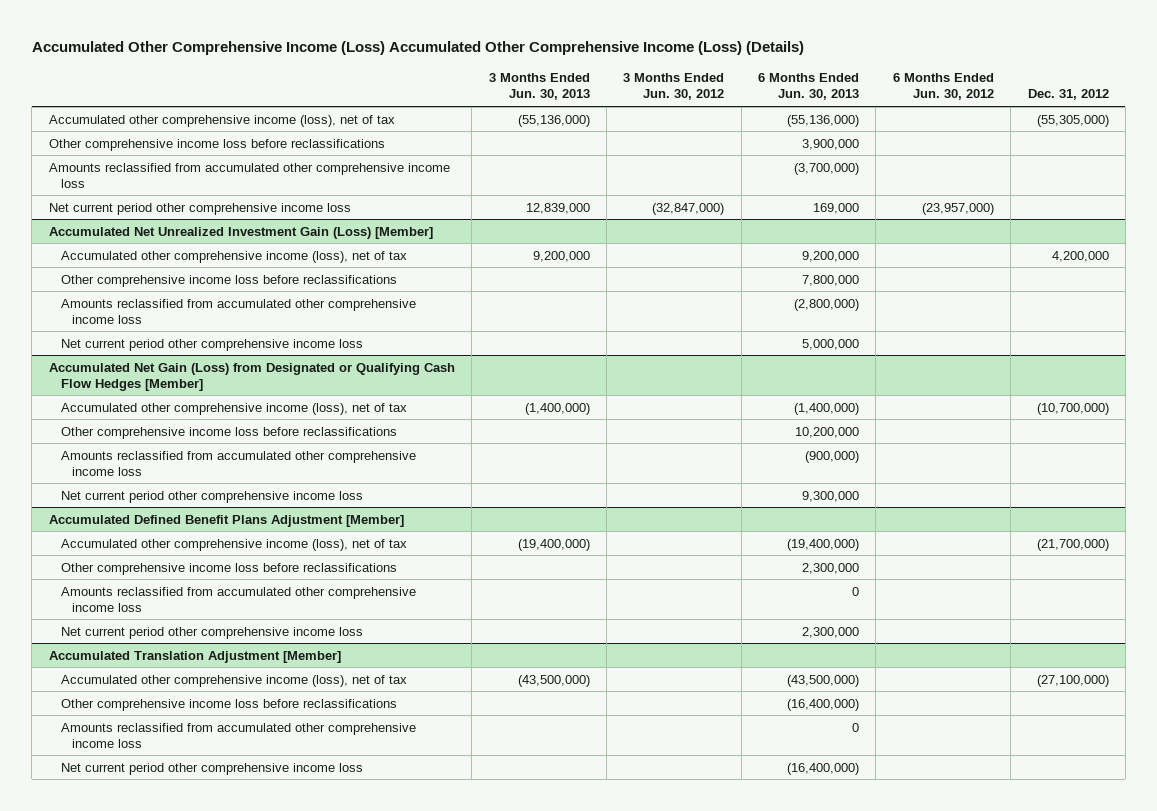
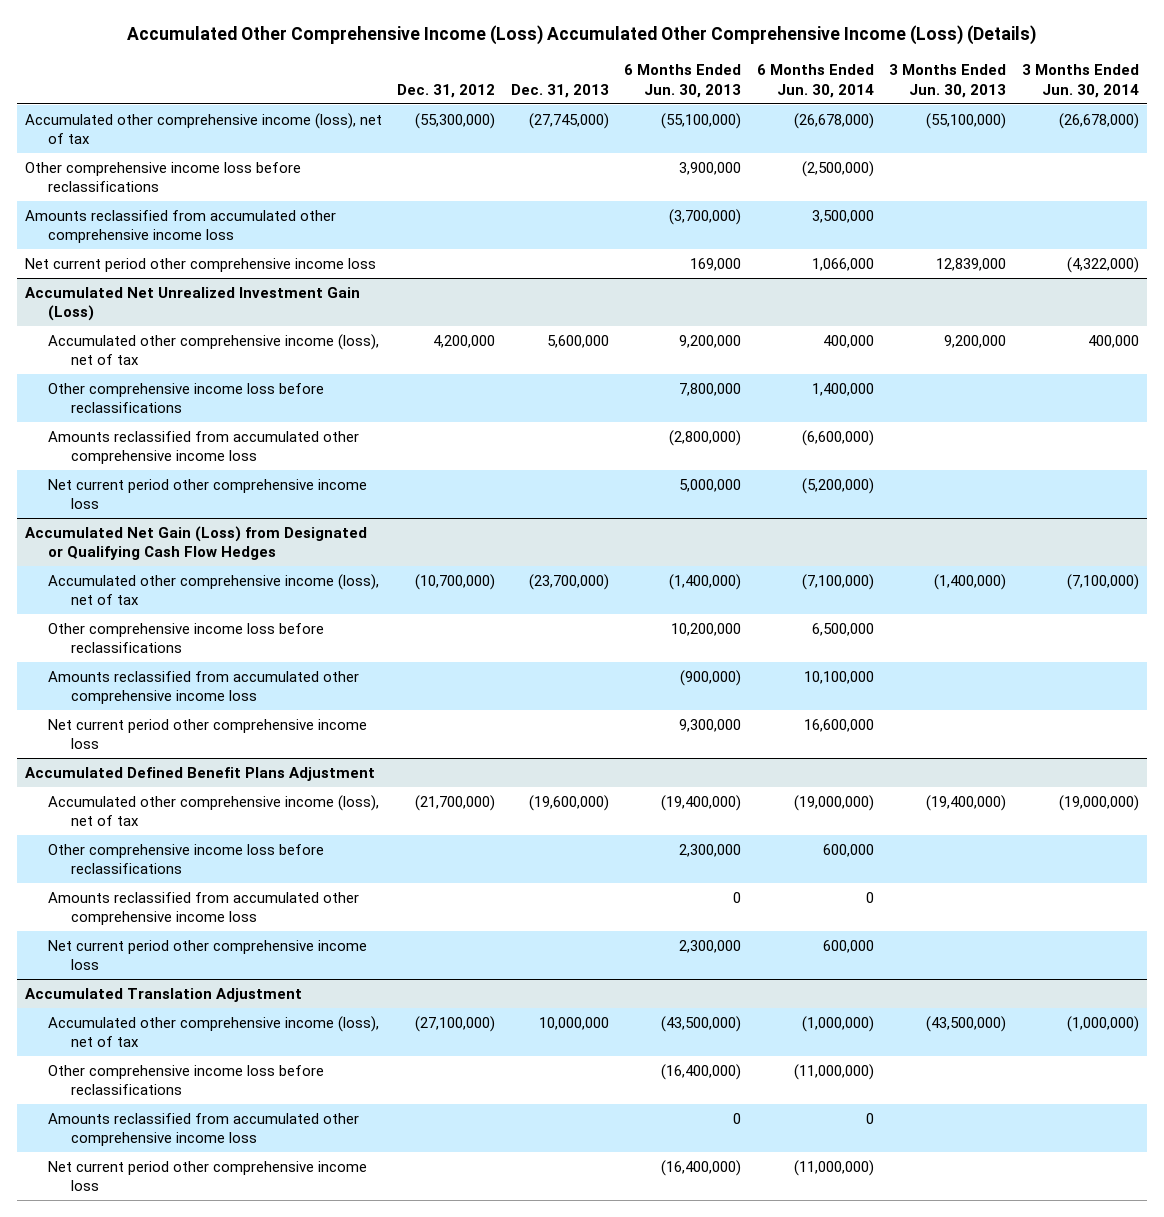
- | 3 Months Ended Jun. 30, 2013 | 3 Months Ended Jun. 30, 2012 | 6 Months Ended Jun. 30, 2013 | 6 Months Ended Jun. 30, 2012 | Dec. 31, 2012
+ | Dec. 31, 2012 | Dec. 31, 2013 | 6 Months Ended Jun. 30, 2013 | 6 Months Ended Jun. 30, 2014 | 3 Months Ended Jun. 30, 2013 | 3 Months Ended Jun. 30, 2014
- Accumulated other comprehensive income (loss), net of tax | (55,136,000) | | (55,136,000) | | (55,305,000)
+ Accumulated other comprehensive income (loss), net of tax | (55,300,000) | (27,745,000) | (55,100,000) | (26,678,000) | (55,100,000) | (26,678,000)
- Accumulated Net Unrealized Investment Gain (Loss) [Member]
+ Accumulated Net Unrealized Investment Gain (Loss)
- Accumulated Net Gain (Loss) from Designated or Qualifying Cash Flow Hedges [Member]
+ Accumulated Net Gain (Loss) from Designated or Qualifying Cash Flow Hedges
- Accumulated Defined Benefit Plans Adjustment [Member]
+ Accumulated Defined Benefit Plans Adjustment
- Accumulated Translation Adjustment [Member]
+ Accumulated Translation Adjustment

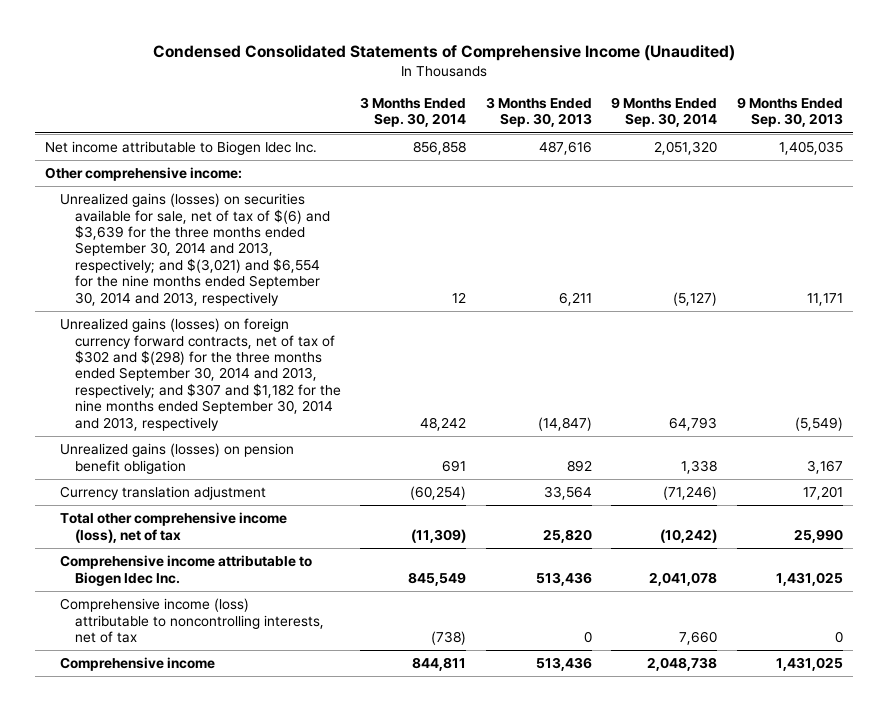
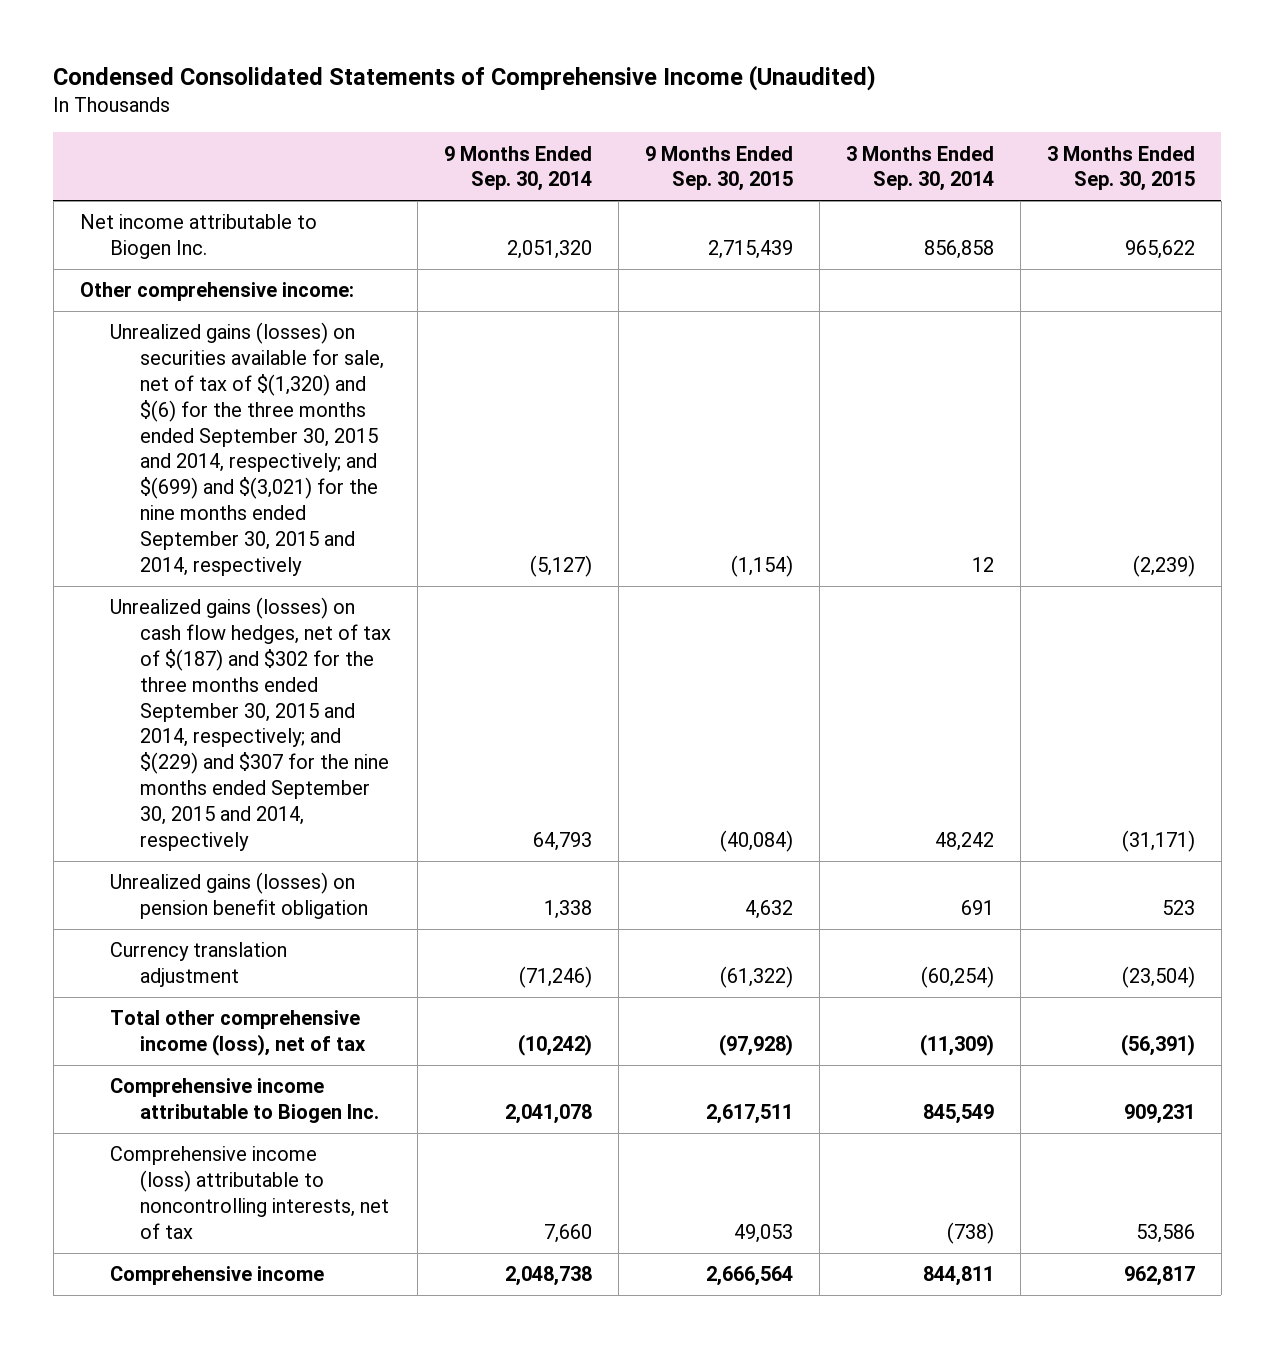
- | 3 Months Ended Sep. 30, 2014 | 3 Months Ended Sep. 30, 2013 | 9 Months Ended Sep. 30, 2014 | 9 Months Ended Sep. 30, 2013
+ | 9 Months Ended Sep. 30, 2014 | 9 Months Ended Sep. 30, 2015 | 3 Months Ended Sep. 30, 2014 | 3 Months Ended Sep. 30, 2015
- Net income attributable to Biogen Idec Inc. | 856,858 | 487,616 | 2,051,320 | 1,405,035
+ Net income attributable to Biogen Inc. | 2,051,320 | 2,715,439 | 856,858 | 965,622
- Unrealized gains (losses) on securities available for sale, net of tax of $(6) and $3,639 for the three months ended September 30, 2014 and 2013, respectively; and $(3,021) and $6,554 for the nine months ended September 30, 2014 and 2013, respectively | 12 | 6,211 | (5,127) | 11,171
- Unrealized gains (losses) on foreign currency forward contracts, net of tax of $302 and $(298) for the three months ended September 30, 2014 and 2013, respectively; and $307 and $1,182 for the nine months ended September 30, 2014 and 2013, respectively | 48,242 | (14,847) | 64,793 | (5,549)
+ Unrealized gains (losses) on securities available for sale, net of tax of $(1,320) and $(6) for the three months ended September 30, 2015 and 2014, respectively; and $(699) and $(3,021) for the nine months ended September 30, 2015 and 2014, respectively | (5,127) | (1,154) | 12 | (2,239)
+ Unrealized gains (losses) on cash flow hedges, net of tax of $(187) and $302 for the three months ended September 30, 2015 and 2014, respectively; and $(229) and $307 for the nine months ended September 30, 2015 and 2014, respectively | 64,793 | (40,084) | 48,242 | (31,171)
- Comprehensive income attributable to Biogen Idec Inc. | 845,549 | 513,436 | 2,041,078 | 1,431,025
+ Comprehensive income attributable to Biogen Inc. | 2,041,078 | 2,617,511 | 845,549 | 909,231

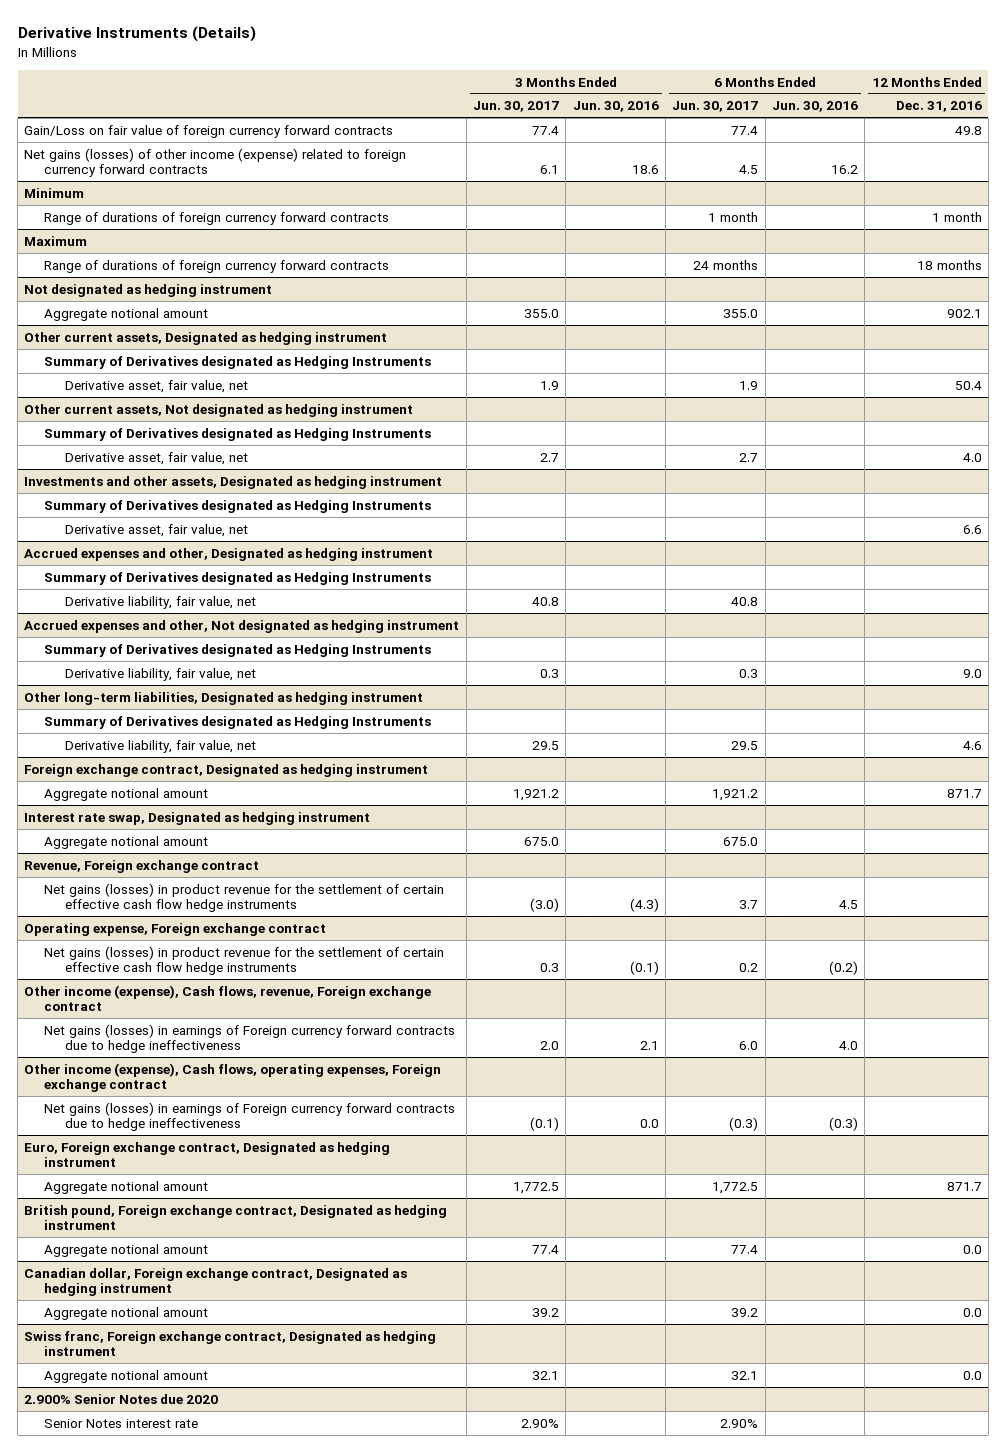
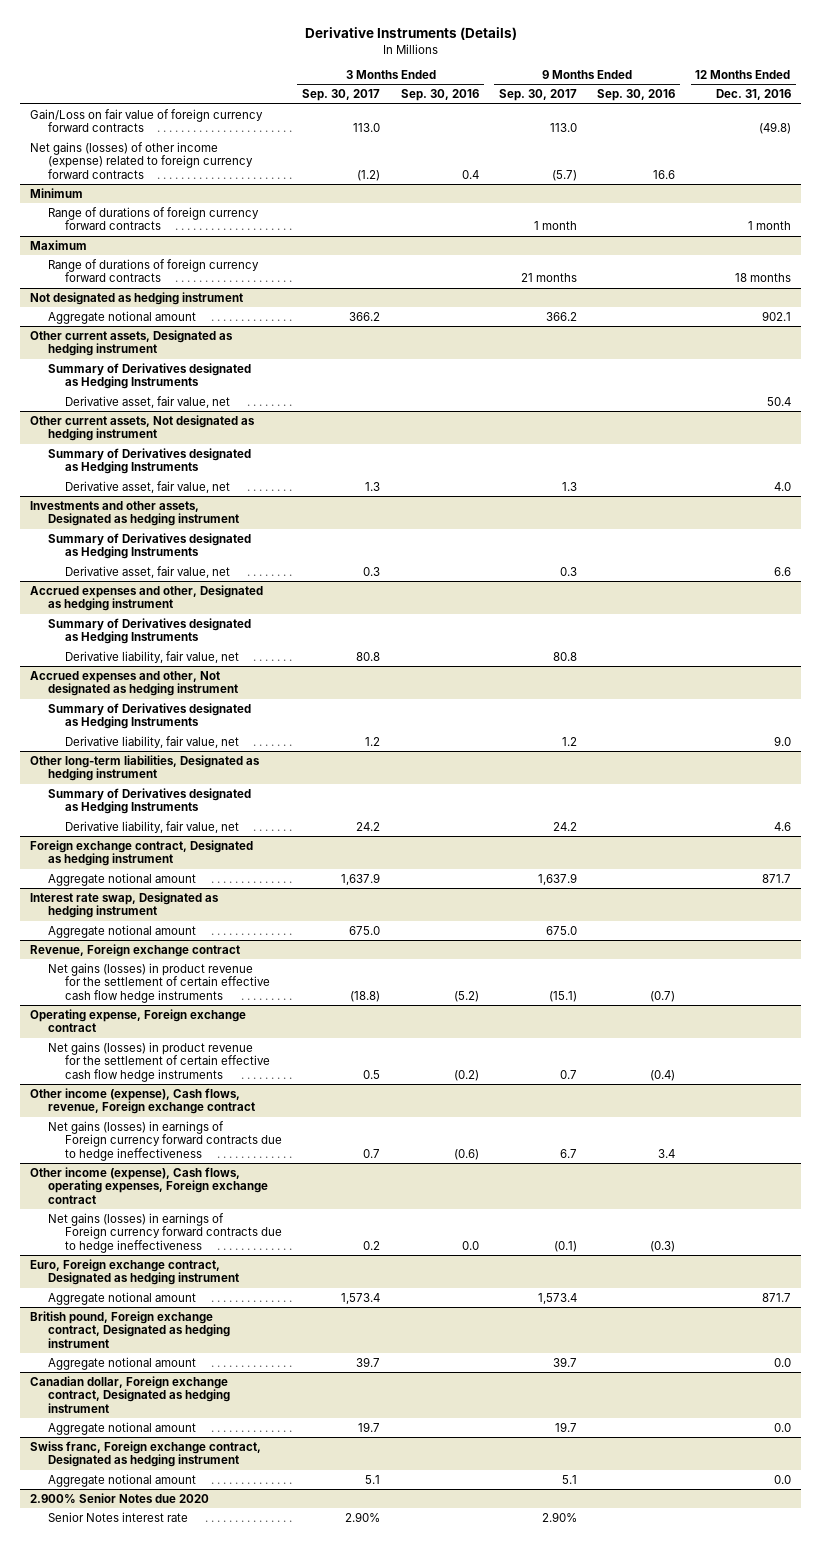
- | 3 Months Ended Jun. 30, 2017 | 3 Months Ended Jun. 30, 2016 | 6 Months Ended Jun. 30, 2017 | 6 Months Ended Jun. 30, 2016 | 12 Months Ended Dec. 31, 2016
+ | 3 Months Ended Sep. 30, 2017 | 3 Months Ended Sep. 30, 2016 | 9 Months Ended Sep. 30, 2017 | 9 Months Ended Sep. 30, 2016 | 12 Months Ended Dec. 31, 2016
- Gain/Loss on fair value of foreign currency forward contracts | 77.4 | | 77.4 | | 49.8
+ Gain/Loss on fair value of foreign currency forward contracts | 113.0 | | 113.0 | | (49.8)

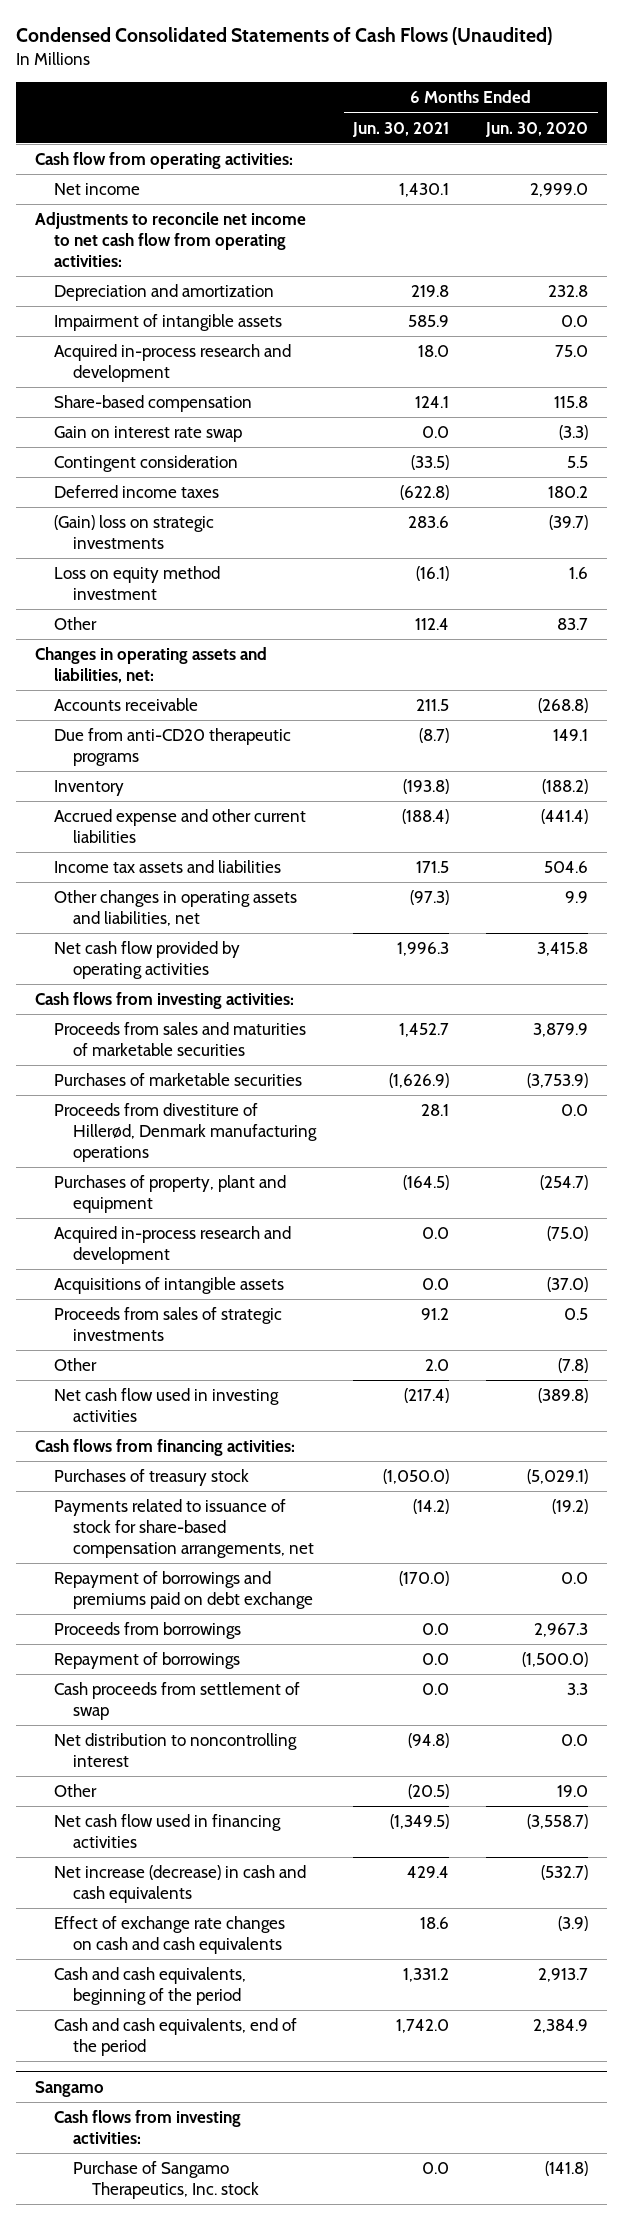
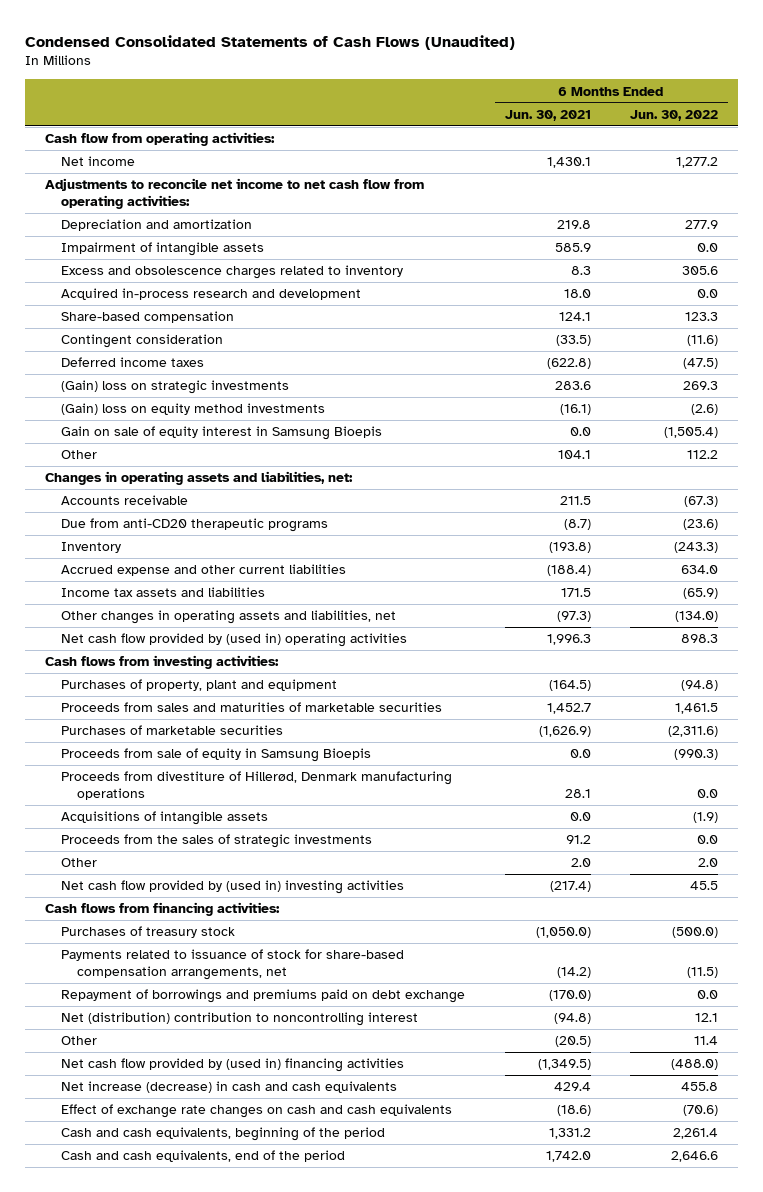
- | 6 Months Ended Jun. 30, 2021 | 6 Months Ended Jun. 30, 2020
+ | 6 Months Ended Jun. 30, 2021 | 6 Months Ended Jun. 30, 2022
+ Excess and obsolescence charges related to inventory | 8.3 | 305.6
- Gain on interest rate swap | 0.0 | (3.3)
- Loss on equity method investment | (16.1) | 1.6
- Other | 112.4 | 83.7
+ (Gain) loss on equity method investments | (16.1) | (2.6)
+ Gain on sale of equity interest in Samsung Bioepis | 0.0 | (1,505.4)
+ Other | 104.1 | 112.2
- Net cash flow provided by operating activities | 1,996.3 | 3,415.8
+ Net cash flow provided by (used in) operating activities | 1,996.3 | 898.3
moved up: Purchases of property, plant and equipment | (164.5) | (94.8)
+ Proceeds from sale of equity in Samsung Bioepis | 0.0 | (990.3)
- Acquired in-process research and development | 0.0 | (75.0)
- Proceeds from sales of strategic investments | 91.2 | 0.5
+ Proceeds from the sales of strategic investments | 91.2 | 0.0
- Net cash flow used in investing activities | (217.4) | (389.8)
+ Net cash flow provided by (used in) investing activities | (217.4) | 45.5
- Proceeds from borrowings | 0.0 | 2,967.3
- Repayment of borrowings | 0.0 | (1,500.0)
- Cash proceeds from settlement of swap | 0.0 | 3.3
- Net distribution to noncontrolling interest | (94.8) | 0.0
+ Net (distribution) contribution to noncontrolling interest | (94.8) | 12.1
- Net cash flow used in financing activities | (1,349.5) | (3,558.7)
+ Net cash flow provided by (used in) financing activities | (1,349.5) | (488.0)
- Effect of exchange rate changes on cash and cash equivalents | 18.6 | (3.9)
+ Effect of exchange rate changes on cash and cash equivalents | (18.6) | (70.6)
- Sangamo
- Cash flows from investing activities:
- Purchase of Sangamo Therapeutics, Inc. stock | 0.0 | (141.8)

